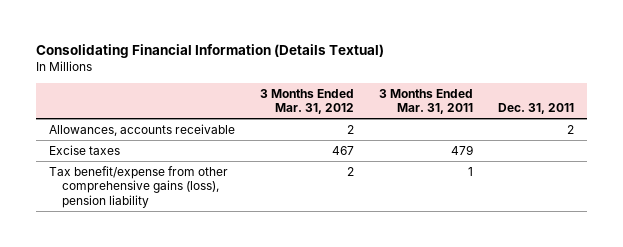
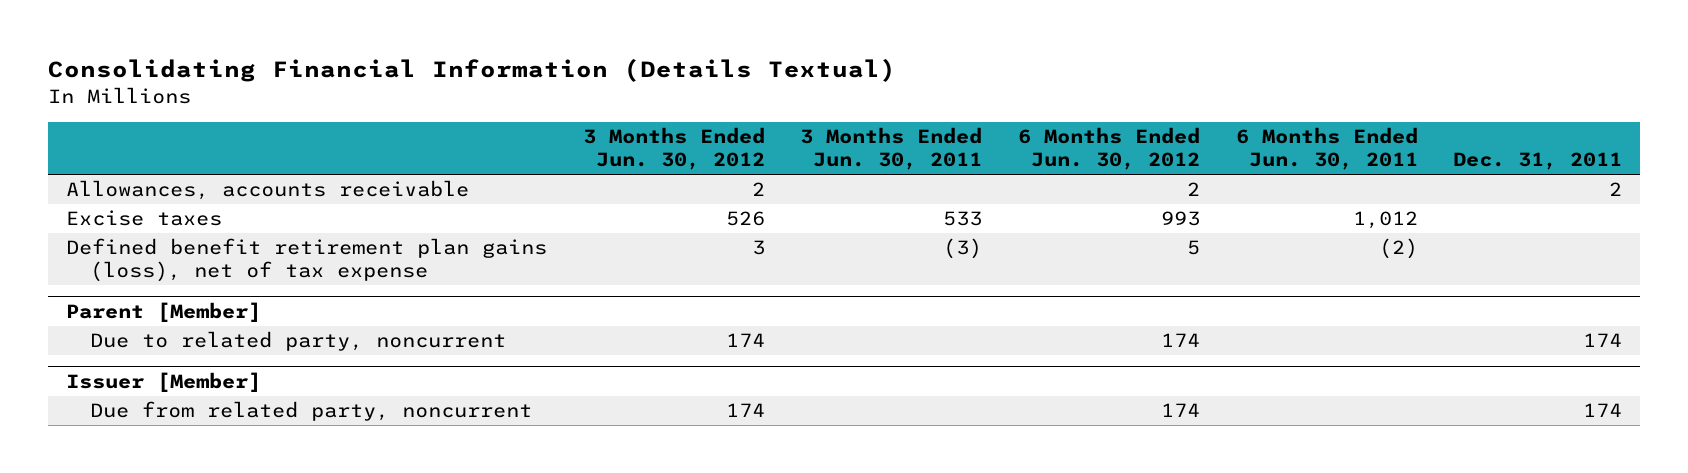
- | 3 Months Ended Mar. 31, 2012 | 3 Months Ended Mar. 31, 2011 | Dec. 31, 2011
+ | 3 Months Ended Jun. 30, 2012 | 3 Months Ended Jun. 30, 2011 | 6 Months Ended Jun. 30, 2012 | 6 Months Ended Jun. 30, 2011 | Dec. 31, 2011
- Tax benefit/expense from other comprehensive gains (loss), pension liability | 2 | 1 |
+ Defined benefit retirement plan gains (loss), net of tax expense | 3 | (3) | 5 | (2) |
+ Parent [Member]
+ Due to related party, noncurrent | 174 | | 174 | | 174
+ Issuer [Member]
+ Due from related party, noncurrent | 174 | | 174 | | 174

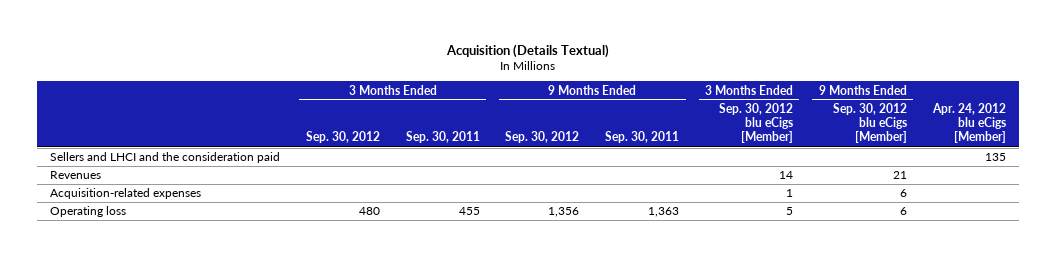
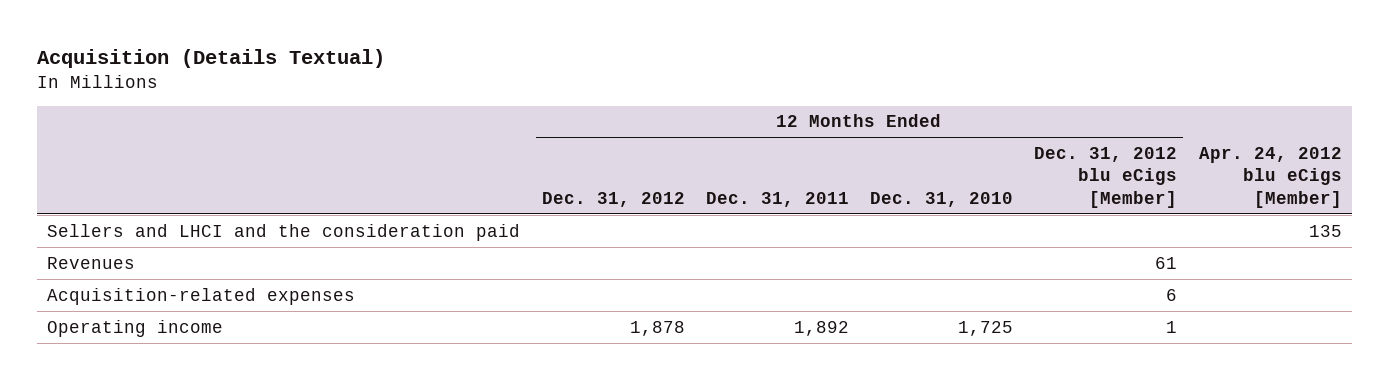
- | 3 Months Ended Sep. 30, 2012 | 3 Months Ended Sep. 30, 2011 | 9 Months Ended Sep. 30, 2012 | 9 Months Ended Sep. 30, 2011 | 3 Months Ended Sep. 30, 2012 blu eCigs [Member] | 9 Months Ended Sep. 30, 2012 blu eCigs [Member] | Apr. 24, 2012 blu eCigs [Member]
+ | 12 Months Ended Dec. 31, 2012 | 12 Months Ended Dec. 31, 2011 | 12 Months Ended Dec. 31, 2010 | 12 Months Ended Dec. 31, 2012 blu eCigs [Member] | Apr. 24, 2012 blu eCigs [Member]
- Operating loss | 480 | 455 | 1,356 | 1,363 | 5 | 6 |
+ Operating income | 1,878 | 1,892 | 1,725 | 1 |

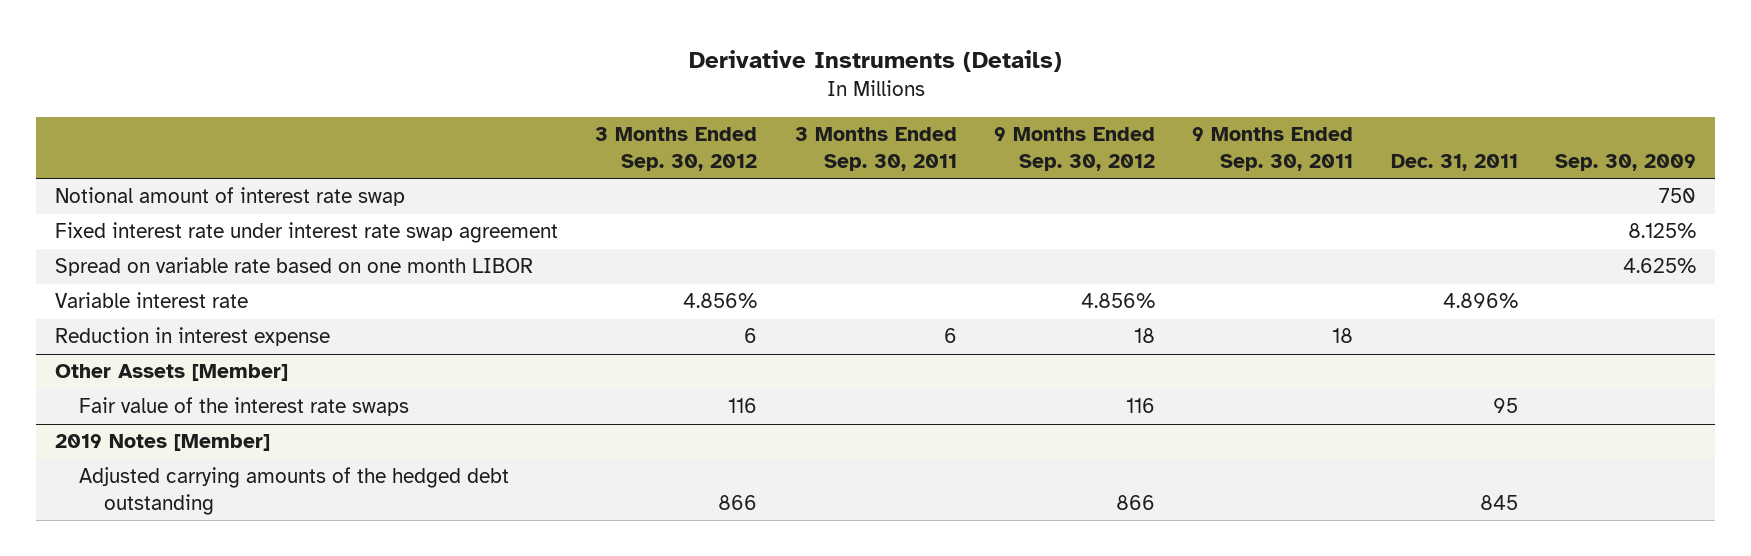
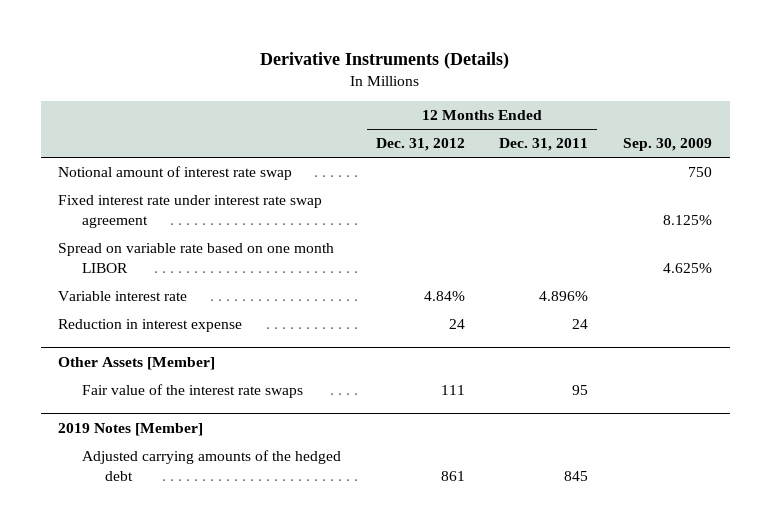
- | 3 Months Ended Sep. 30, 2012 | 3 Months Ended Sep. 30, 2011 | 9 Months Ended Sep. 30, 2012 | 9 Months Ended Sep. 30, 2011 | Dec. 31, 2011 | Sep. 30, 2009
+ | 12 Months Ended Dec. 31, 2012 | 12 Months Ended Dec. 31, 2011 | Sep. 30, 2009
@ 2019 Notes [Member]
- Adjusted carrying amounts of the hedged debt outstanding | 866 | | 866 | | 845 |
+ Adjusted carrying amounts of the hedged debt | 861 | 845 |

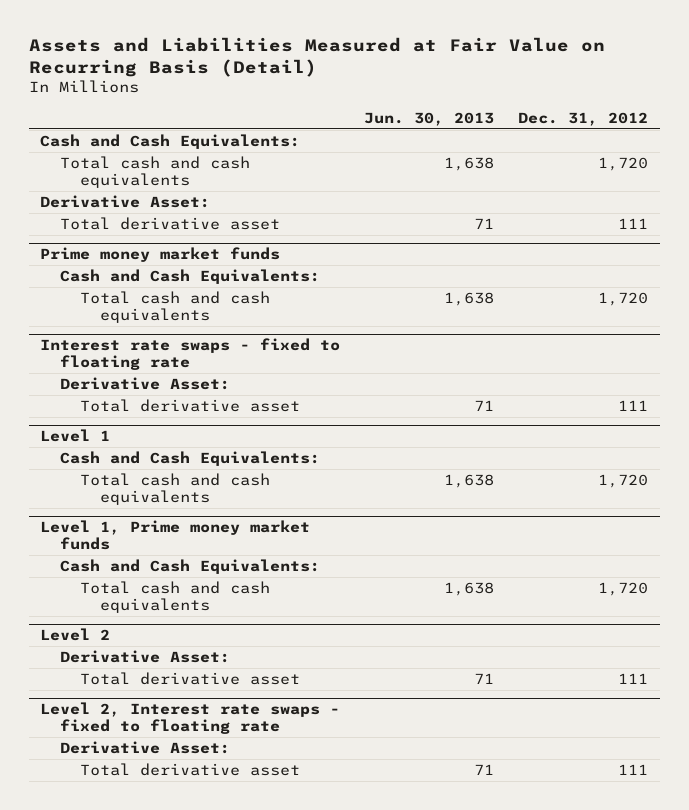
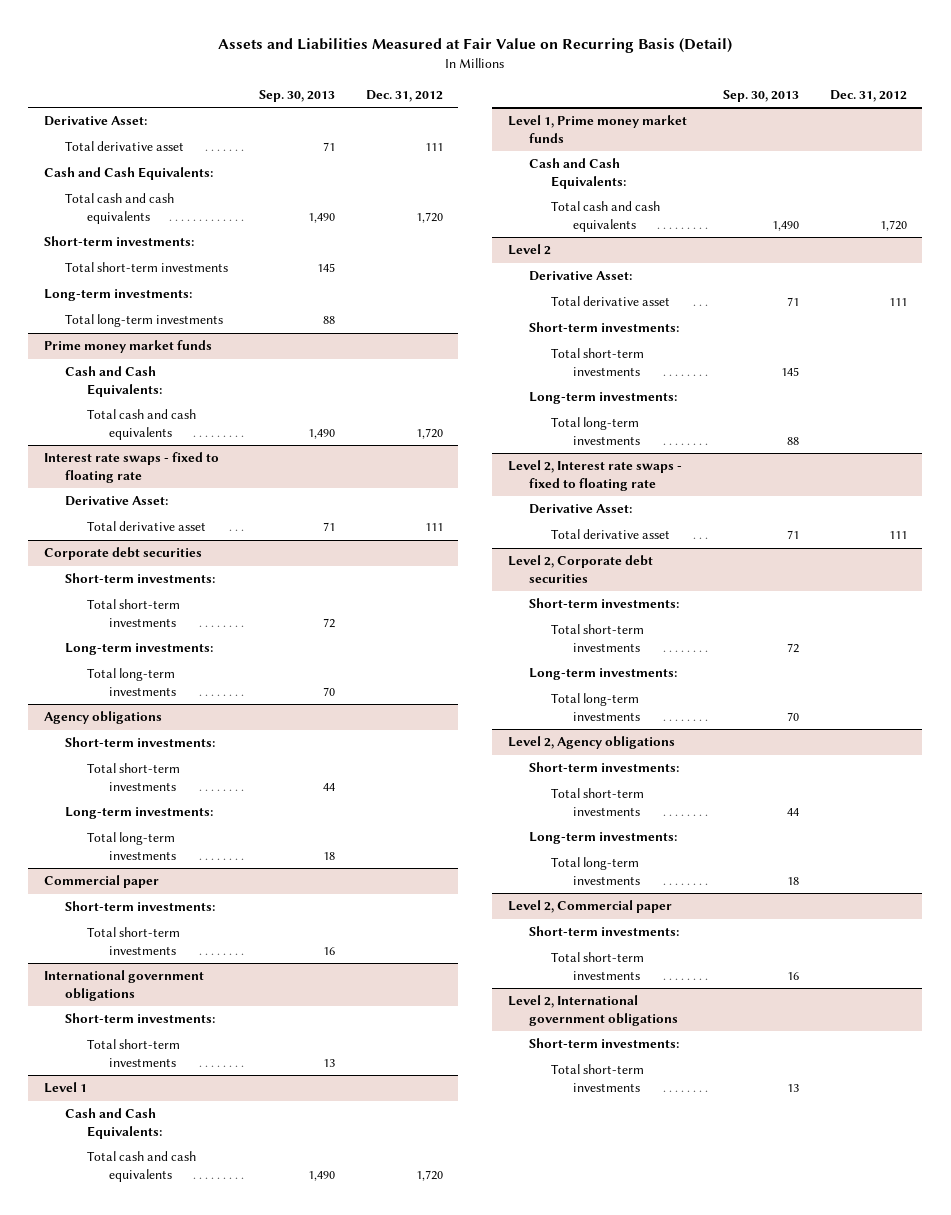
- | Jun. 30, 2013 | Dec. 31, 2012
+ | Sep. 30, 2013 | Dec. 31, 2012
moved down: Cash and Cash Equivalents:
moved down: Total cash and cash equivalents | 1,490 | 1,720
+ Short-term investments:
+ Total short-term investments | 145 |
+ Long-term investments:
+ Total long-term investments | 88 |
+ Corporate debt securities
+ Short-term investments:
+ Total short-term investments | 72 |
+ Long-term investments:
+ Total long-term investments | 70 |
+ Agency obligations
+ Short-term investments:
+ Total short-term investments | 44 |
+ Long-term investments:
+ Total long-term investments | 18 |
+ Commercial paper
+ Short-term investments:
+ Total short-term investments | 16 |
+ International government obligations
+ Short-term investments:
+ Total short-term investments | 13 |
@ Level 2
+ Short-term investments:
+ Total short-term investments | 145 |
+ Long-term investments:
+ Total long-term investments | 88 |
+ Level 2, Corporate debt securities
+ Short-term investments:
+ Total short-term investments | 72 |
+ Long-term investments:
+ Total long-term investments | 70 |
+ Level 2, Agency obligations
+ Short-term investments:
+ Total short-term investments | 44 |
+ Long-term investments:
+ Total long-term investments | 18 |
+ Level 2, Commercial paper
+ Short-term investments:
+ Total short-term investments | 16 |
+ Level 2, International government obligations
+ Short-term investments:
+ Total short-term investments | 13 |

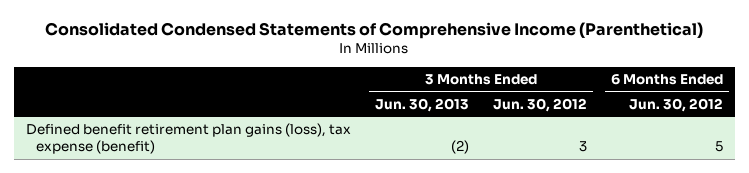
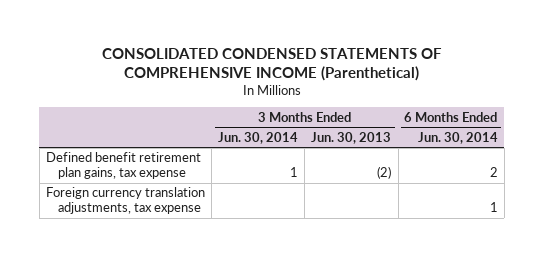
- Consolidated Condensed Statements of Comprehensive Income (Parenthetical)
+ CONSOLIDATED CONDENSED STATEMENTS OF COMPREHENSIVE INCOME (Parenthetical)
- | 3 Months Ended Jun. 30, 2013 | 3 Months Ended Jun. 30, 2012 | 6 Months Ended Jun. 30, 2012
+ | 3 Months Ended Jun. 30, 2014 | 3 Months Ended Jun. 30, 2013 | 6 Months Ended Jun. 30, 2014
- Defined benefit retirement plan gains (loss), tax expense (benefit) | (2) | 3 | 5
+ Defined benefit retirement plan gains, tax expense | 1 | (2) | 2
+ Foreign currency translation adjustments, tax expense | | | 1

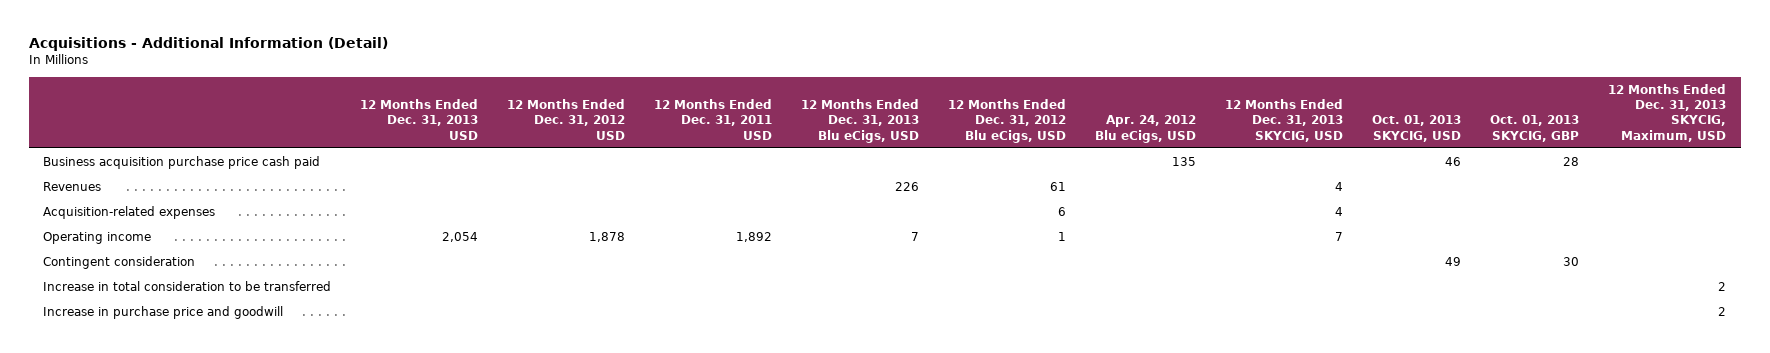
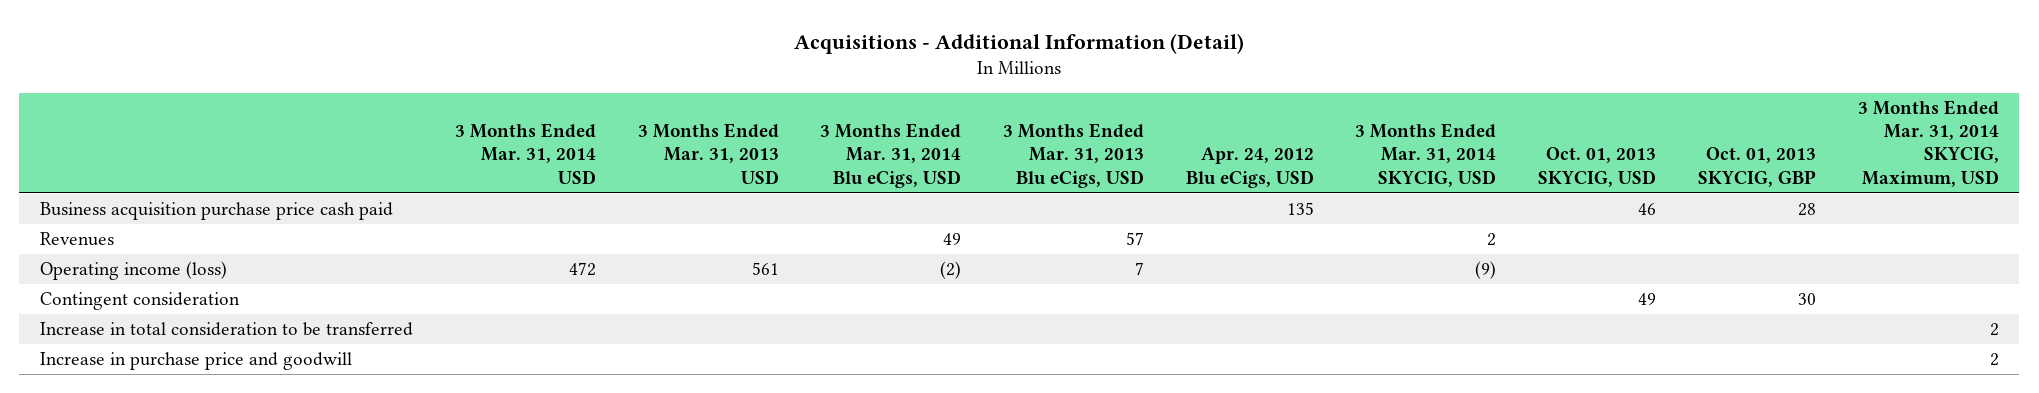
- | 12 Months Ended Dec. 31, 2013 USD | 12 Months Ended Dec. 31, 2012 USD | 12 Months Ended Dec. 31, 2011 USD | 12 Months Ended Dec. 31, 2013 Blu eCigs, USD | 12 Months Ended Dec. 31, 2012 Blu eCigs, USD | Apr. 24, 2012 Blu eCigs, USD | 12 Months Ended Dec. 31, 2013 SKYCIG, USD | Oct. 01, 2013 SKYCIG, USD | Oct. 01, 2013 SKYCIG, GBP | 12 Months Ended Dec. 31, 2013 SKYCIG, Maximum, USD
+ | 3 Months Ended Mar. 31, 2014 USD | 3 Months Ended Mar. 31, 2013 USD | 3 Months Ended Mar. 31, 2014 Blu eCigs, USD | 3 Months Ended Mar. 31, 2013 Blu eCigs, USD | Apr. 24, 2012 Blu eCigs, USD | 3 Months Ended Mar. 31, 2014 SKYCIG, USD | Oct. 01, 2013 SKYCIG, USD | Oct. 01, 2013 SKYCIG, GBP | 3 Months Ended Mar. 31, 2014 SKYCIG, Maximum, USD
- Acquisition-related expenses | | | | | 6 | | 4 | | |
- Operating income | 2,054 | 1,878 | 1,892 | 7 | 1 | | 7 | | |
+ Operating income (loss) | 472 | 561 | (2) | 7 | | (9) | | |

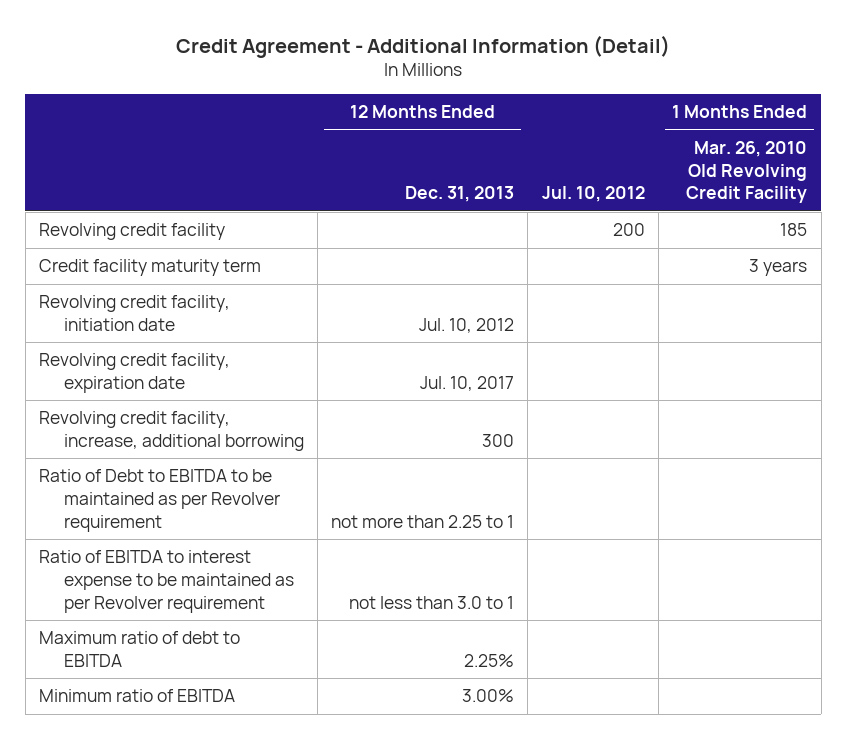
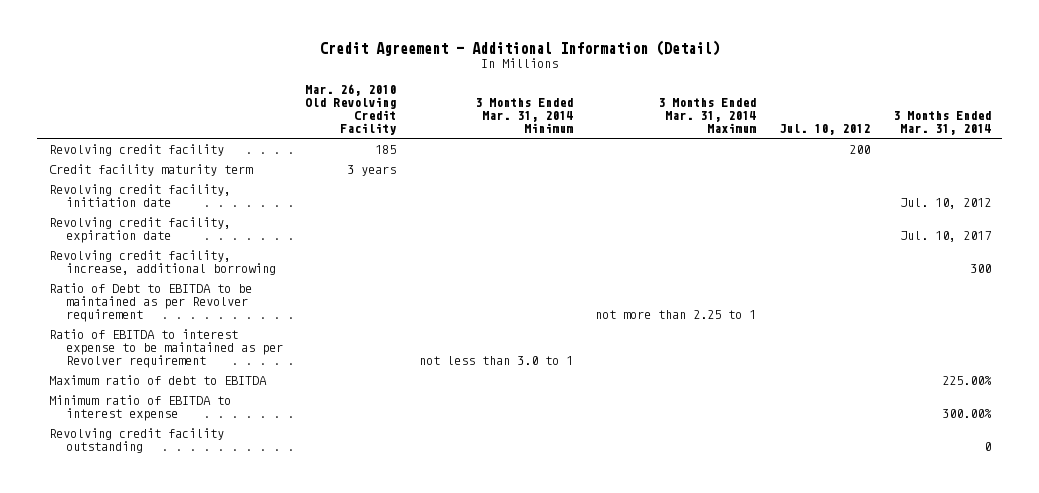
- | 12 Months Ended Dec. 31, 2013 | Jul. 10, 2012 | 1 Months Ended Mar. 26, 2010 Old Revolving Credit Facility
+ | Mar. 26, 2010 Old Revolving Credit Facility | 3 Months Ended Mar. 31, 2014 Minimum | 3 Months Ended Mar. 31, 2014 Maximum | Jul. 10, 2012 | 3 Months Ended Mar. 31, 2014
- Minimum ratio of EBITDA | 3.00% | |
+ Minimum ratio of EBITDA to interest expense | | | | | 300.00%
+ Revolving credit facility outstanding | | | | | 0

